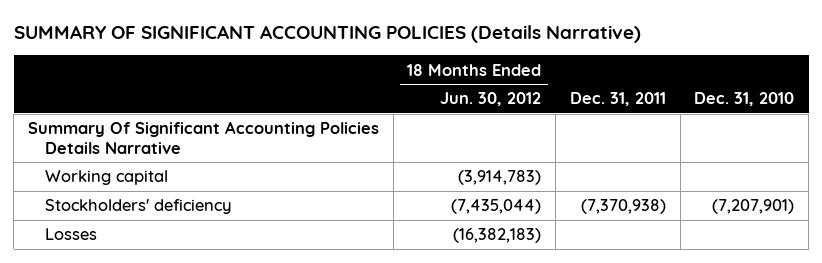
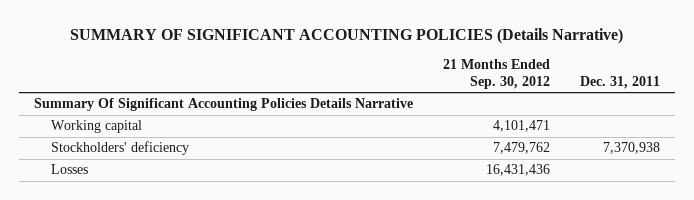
- | 18 Months Ended Jun. 30, 2012 | Dec. 31, 2011 | Dec. 31, 2010
+ | 21 Months Ended Sep. 30, 2012 | Dec. 31, 2011
- Stockholders' deficiency | (7,435,044) | (7,370,938) | (7,207,901)
+ Stockholders' deficiency | 7,479,762 | 7,370,938

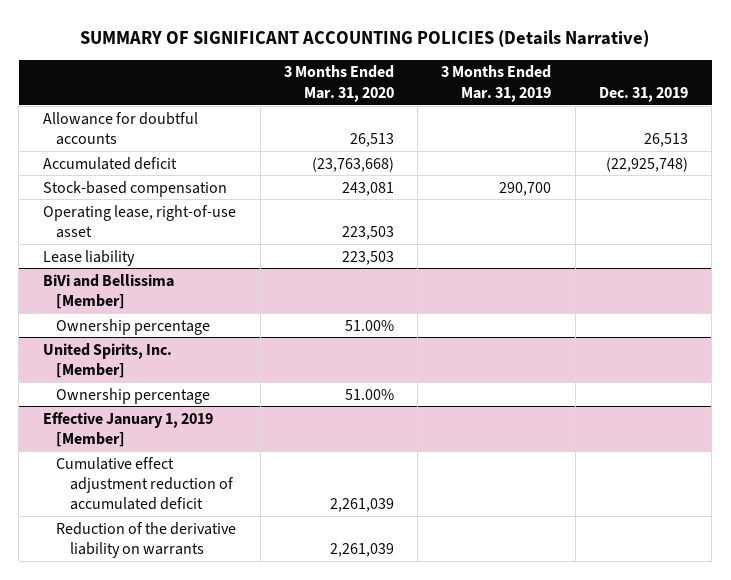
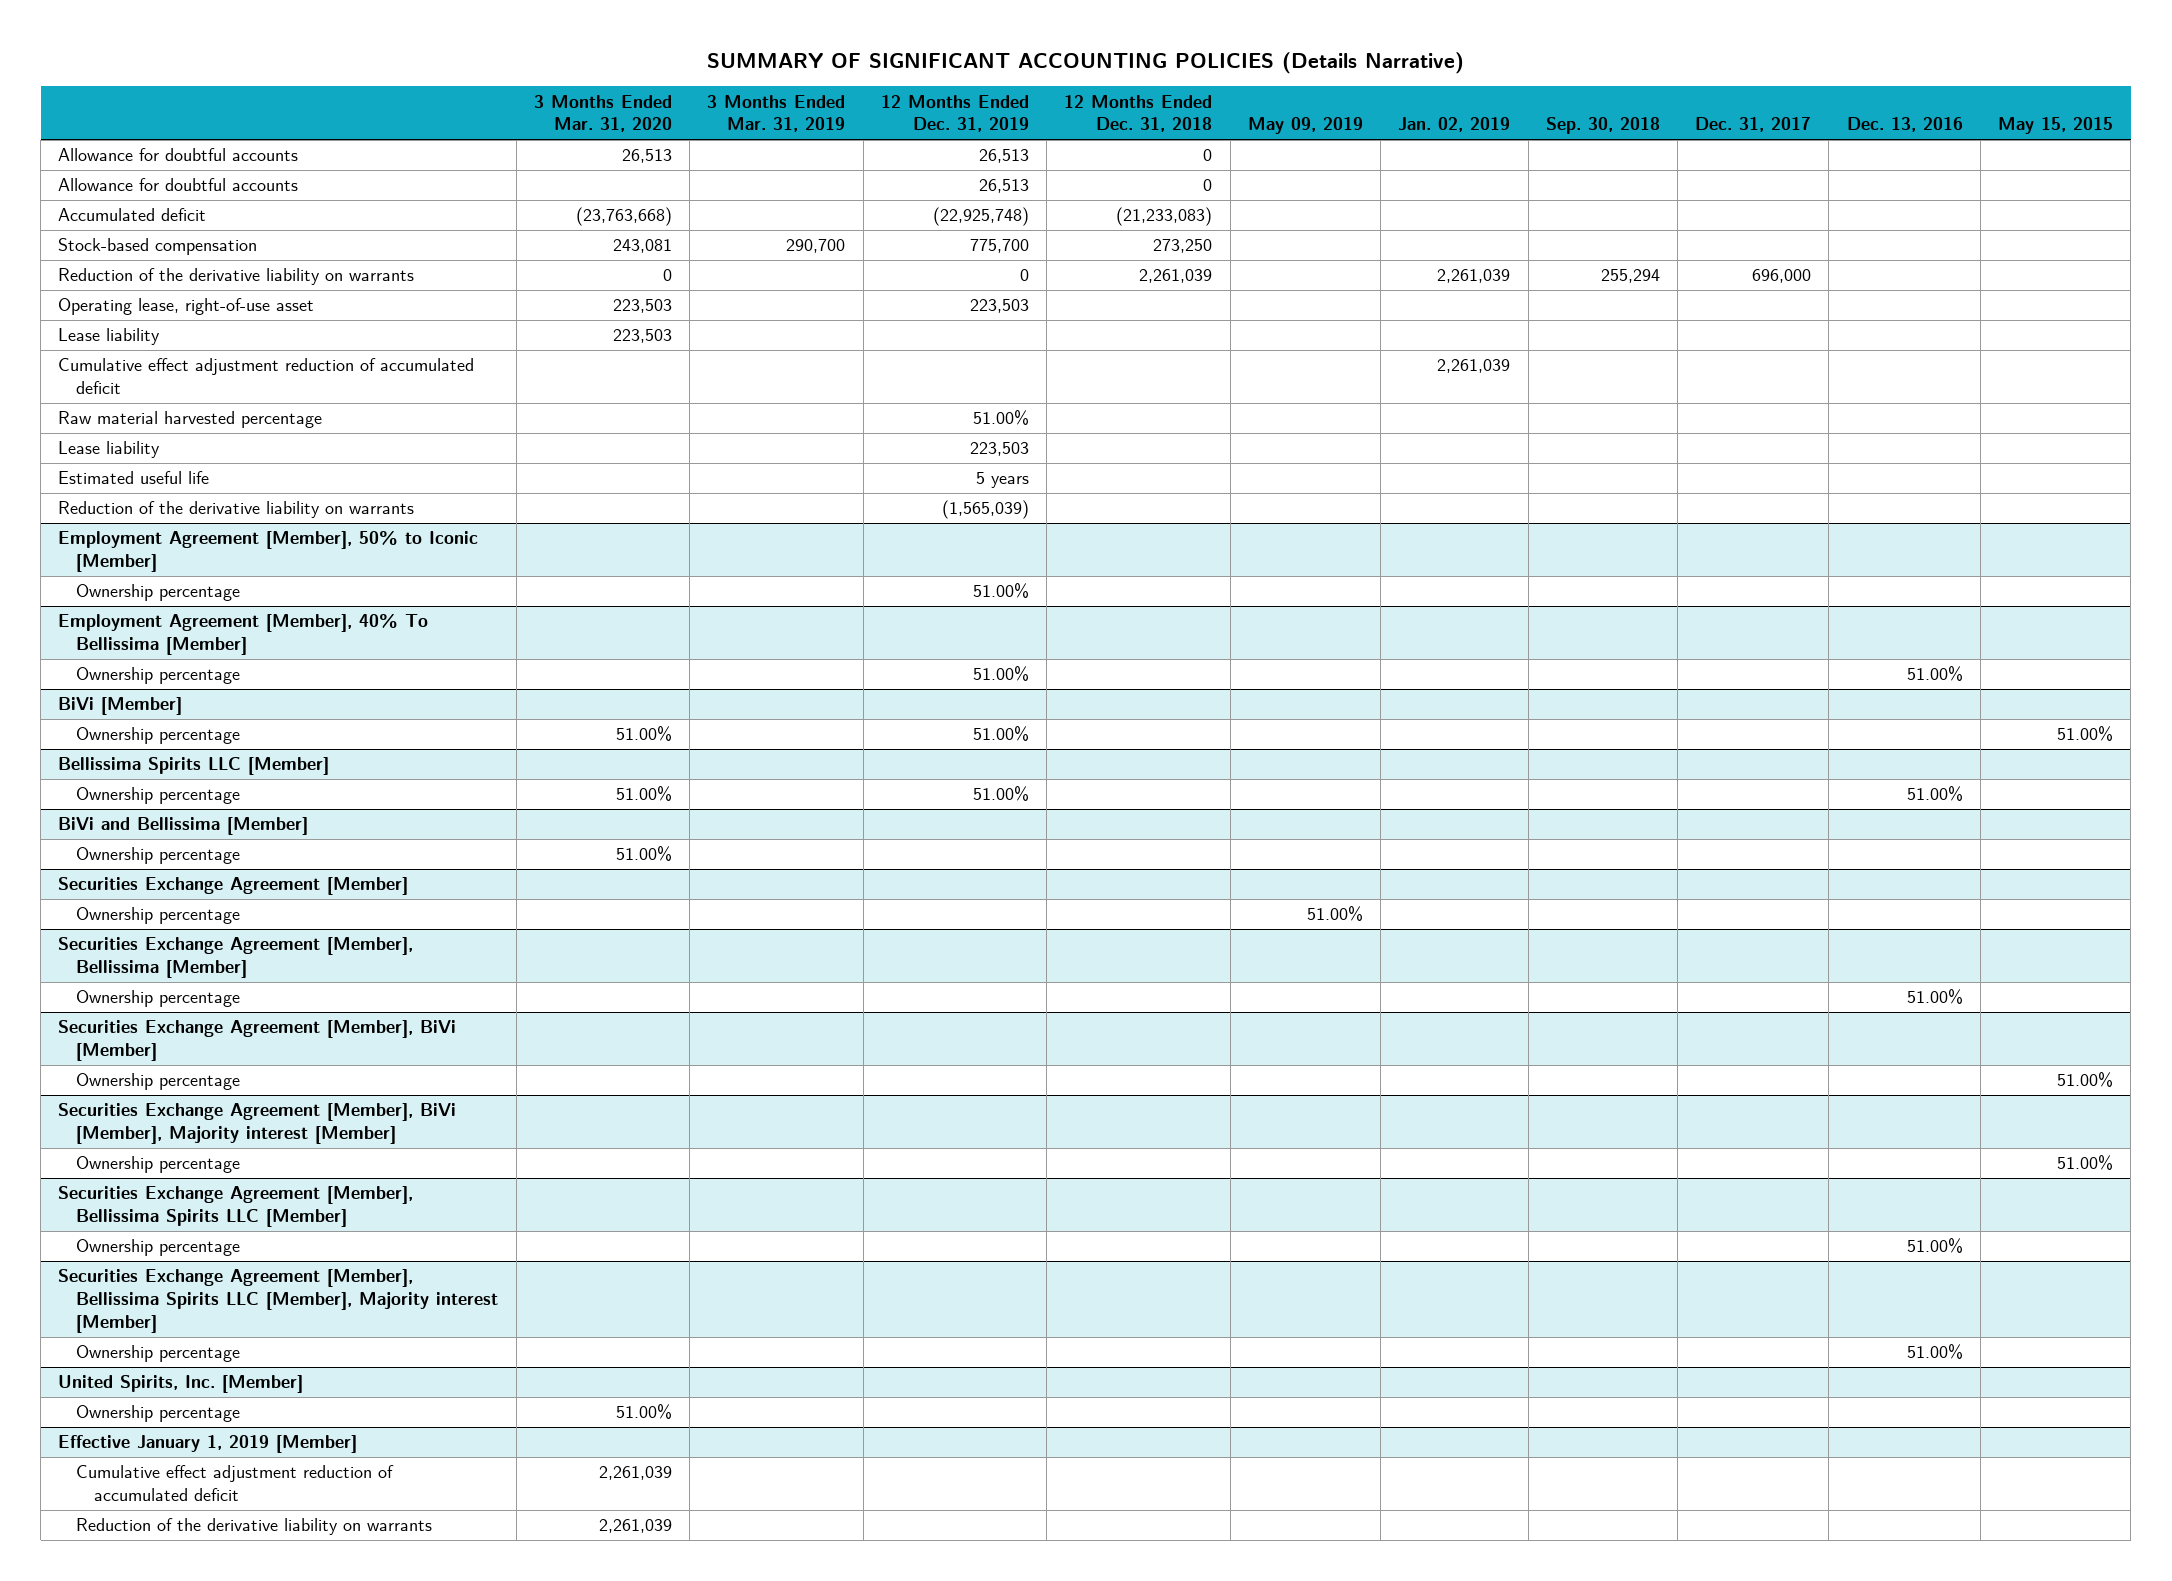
- | 3 Months Ended Mar. 31, 2020 | 3 Months Ended Mar. 31, 2019 | Dec. 31, 2019
+ | 3 Months Ended Mar. 31, 2020 | 3 Months Ended Mar. 31, 2019 | 12 Months Ended Dec. 31, 2019 | 12 Months Ended Dec. 31, 2018 | May 09, 2019 | Jan. 02, 2019 | Sep. 30, 2018 | Dec. 31, 2017 | Dec. 13, 2016 | May 15, 2015
+ Allowance for doubtful accounts | | | 26,513 | 0 | | | | | |
+ Reduction of the derivative liability on warrants | 0 | | 0 | 2,261,039 | | 2,261,039 | 255,294 | 696,000 | |
+ Cumulative effect adjustment reduction of accumulated deficit | | | | | | 2,261,039 | | | |
+ Raw material harvested percentage | | | 51.00% | | | | | | |
+ Lease liability | | | 223,503 | | | | | | |
+ Estimated useful life | | | 5 years | | | | | | |
+ Reduction of the derivative liability on warrants | | | (1,565,039) | | | | | | |
+ Employment Agreement [Member], 50% to Iconic [Member]
+ Ownership percentage | | | 51.00% | | | | | | |
+ Employment Agreement [Member], 40% To Bellissima [Member]
+ Ownership percentage | | | 51.00% | | | | | | 51.00% |
+ BiVi [Member]
+ Ownership percentage | 51.00% | | 51.00% | | | | | | | 51.00%
+ Bellissima Spirits LLC [Member]
+ Ownership percentage | 51.00% | | 51.00% | | | | | | 51.00% |
+ Securities Exchange Agreement [Member]
+ Ownership percentage | | | | | 51.00% | | | | |
+ Securities Exchange Agreement [Member], Bellissima [Member]
+ Ownership percentage | | | | | | | | | 51.00% |
+ Securities Exchange Agreement [Member], BiVi [Member]
+ Ownership percentage | | | | | | | | | | 51.00%
+ Securities Exchange Agreement [Member], BiVi [Member], Majority interest [Member]
+ Ownership percentage | | | | | | | | | | 51.00%
+ Securities Exchange Agreement [Member], Bellissima Spirits LLC [Member]
+ Ownership percentage | | | | | | | | | 51.00% |
+ Securities Exchange Agreement [Member], Bellissima Spirits LLC [Member], Majority interest [Member]
+ Ownership percentage | | | | | | | | | 51.00% |

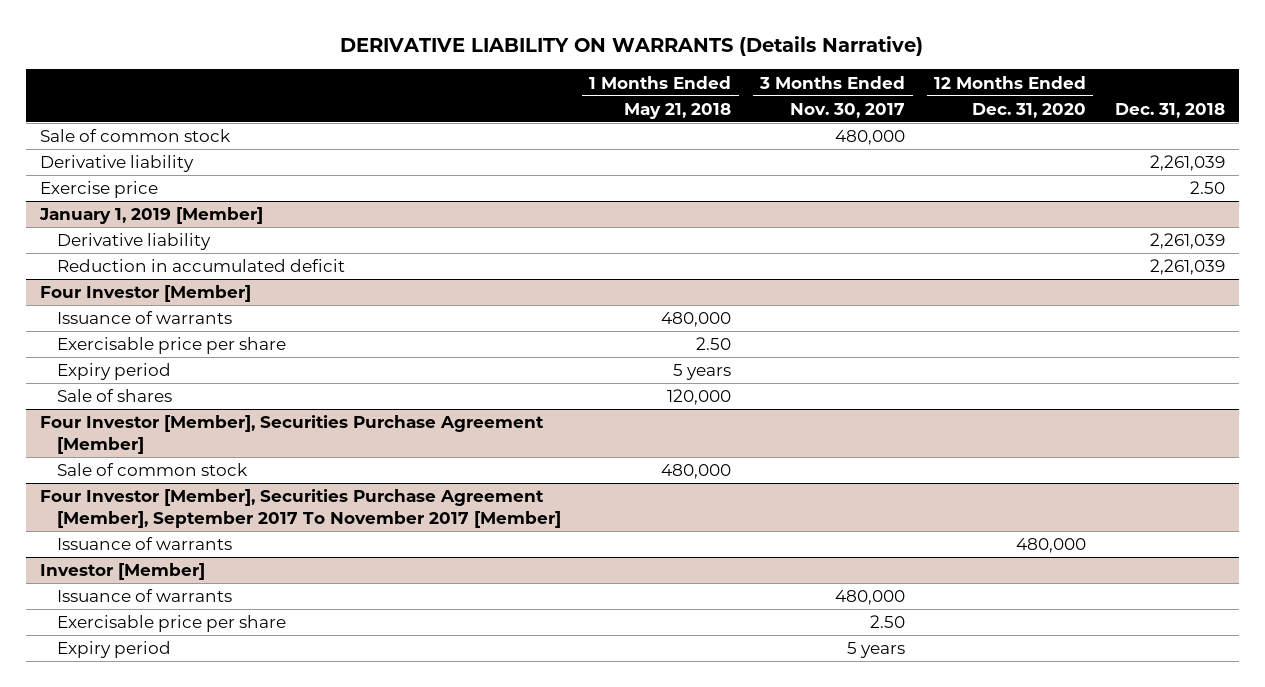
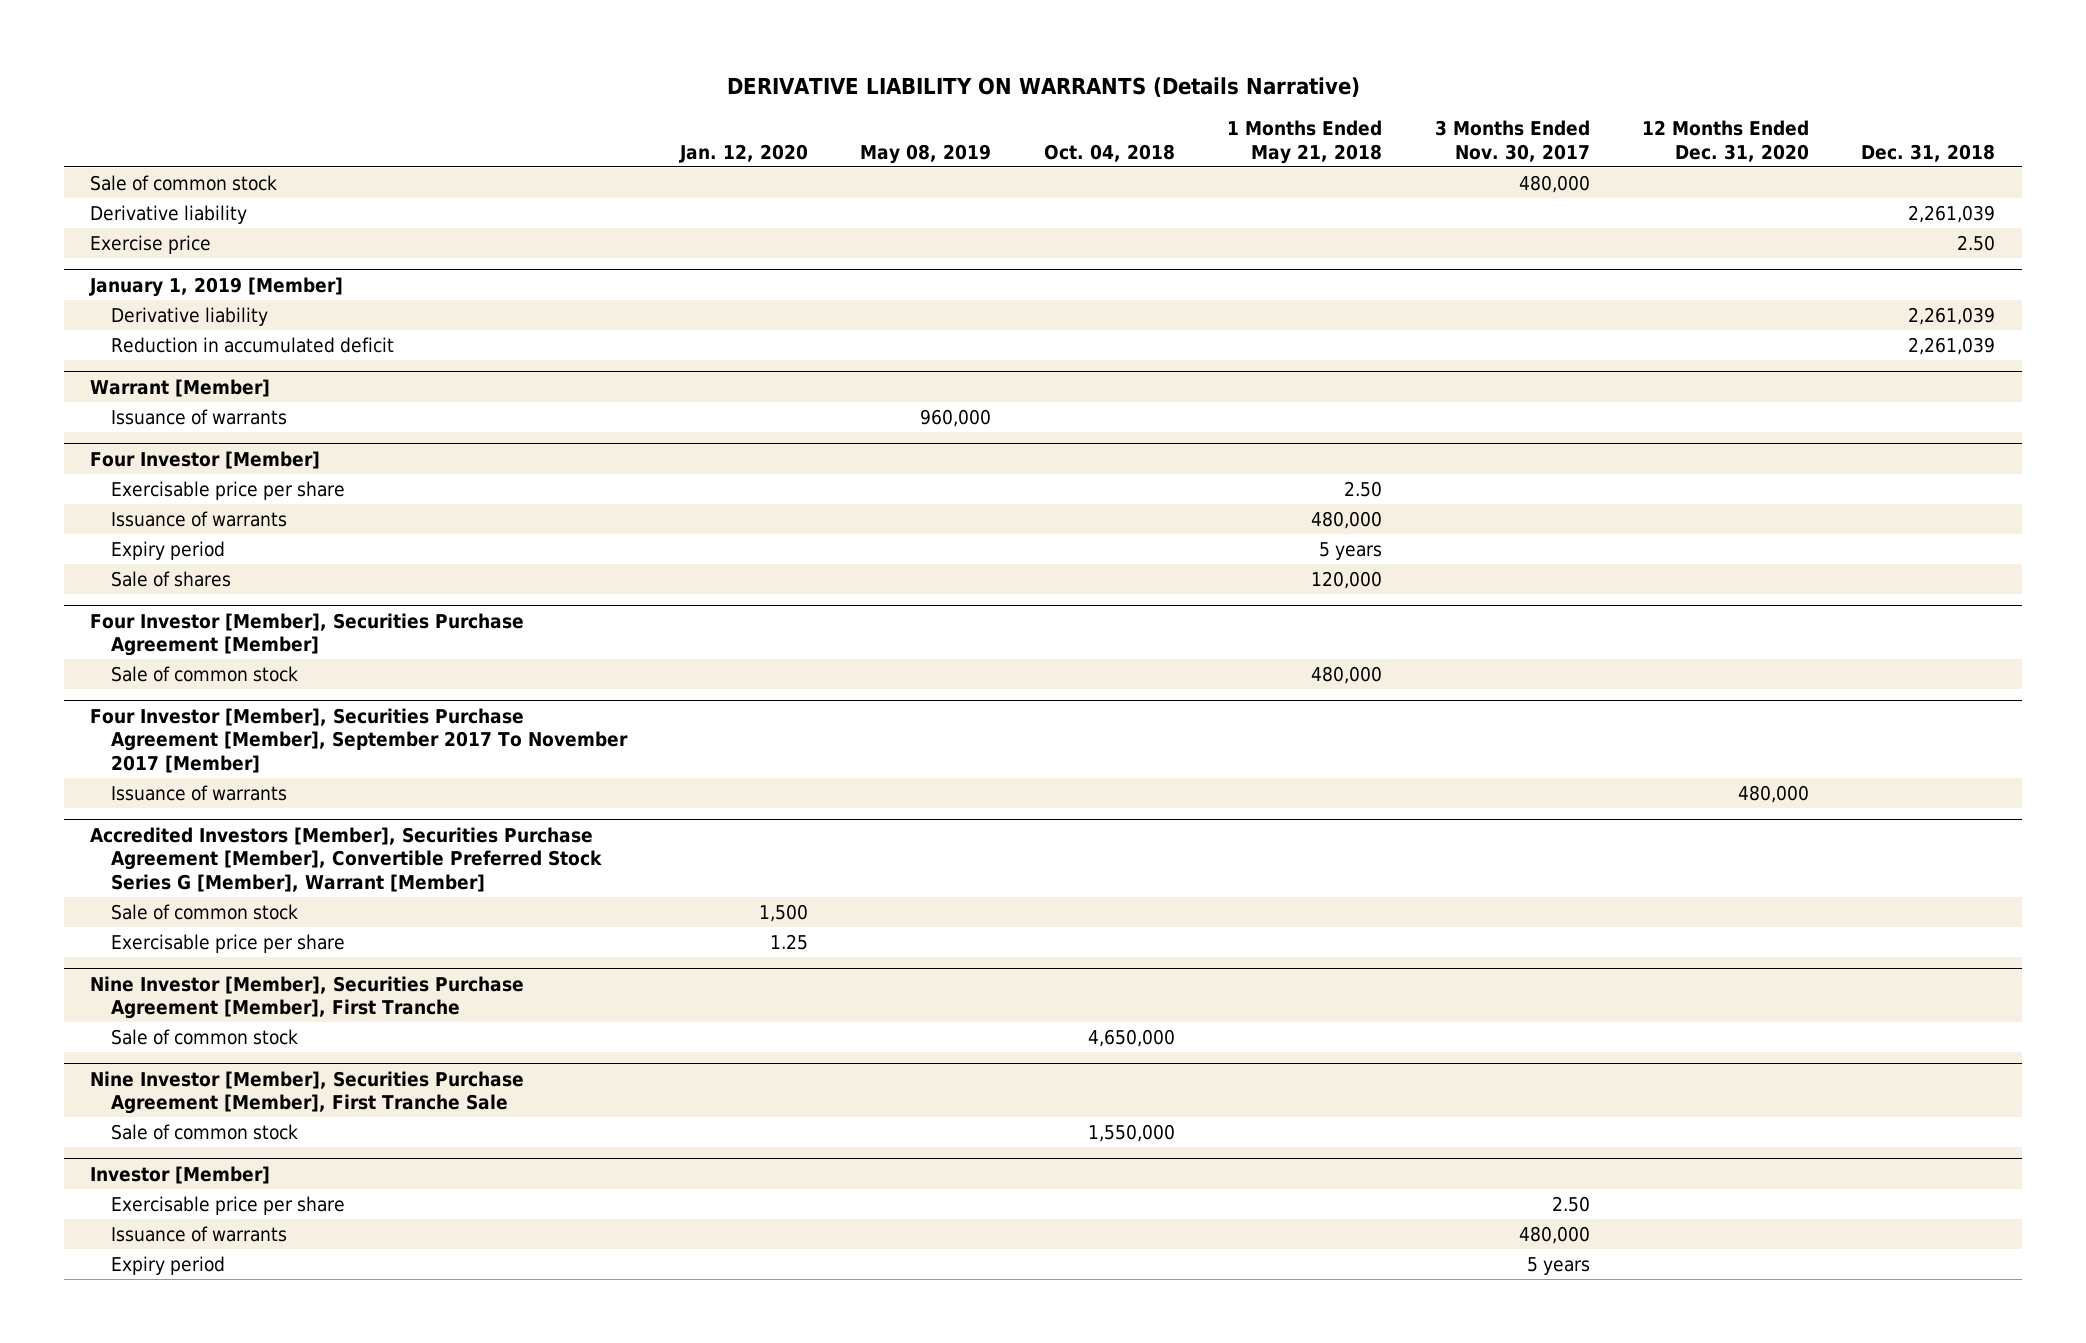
- | 1 Months Ended May 21, 2018 | 3 Months Ended Nov. 30, 2017 | 12 Months Ended Dec. 31, 2020 | Dec. 31, 2018
+ | Jan. 12, 2020 | May 08, 2019 | Oct. 04, 2018 | 1 Months Ended May 21, 2018 | 3 Months Ended Nov. 30, 2017 | 12 Months Ended Dec. 31, 2020 | Dec. 31, 2018
+ Warrant [Member]
+ Issuance of warrants | | 960,000 | | | | |
@ Four Investor [Member]
moved down: Issuance of warrants | | | | 480,000 | | |
+ Accredited Investors [Member], Securities Purchase Agreement [Member], Convertible Preferred Stock Series G [Member], Warrant [Member]
+ Sale of common stock | 1,500 | | | | | |
+ Exercisable price per share | 1.25 | | | | | |
+ Nine Investor [Member], Securities Purchase Agreement [Member], First Tranche
+ Sale of common stock | | | 4,650,000 | | | |
+ Nine Investor [Member], Securities Purchase Agreement [Member], First Tranche Sale
+ Sale of common stock | | | 1,550,000 | | | |
@ Investor [Member]
moved down: Issuance of warrants | | | | | 480,000 | |

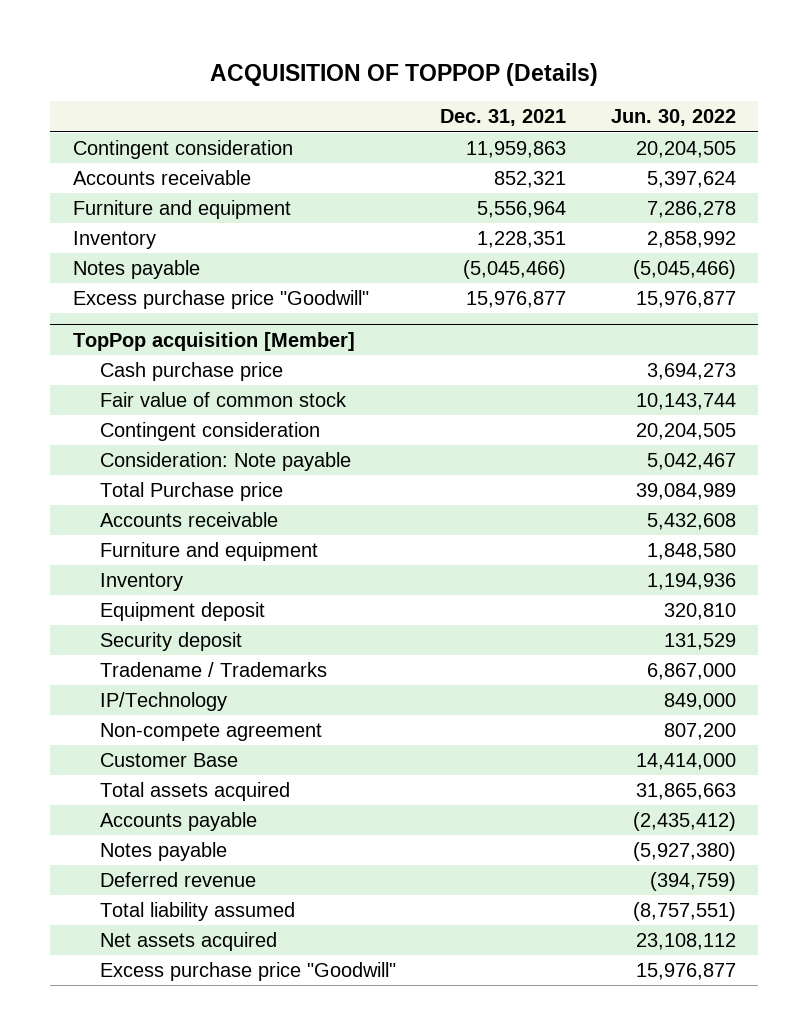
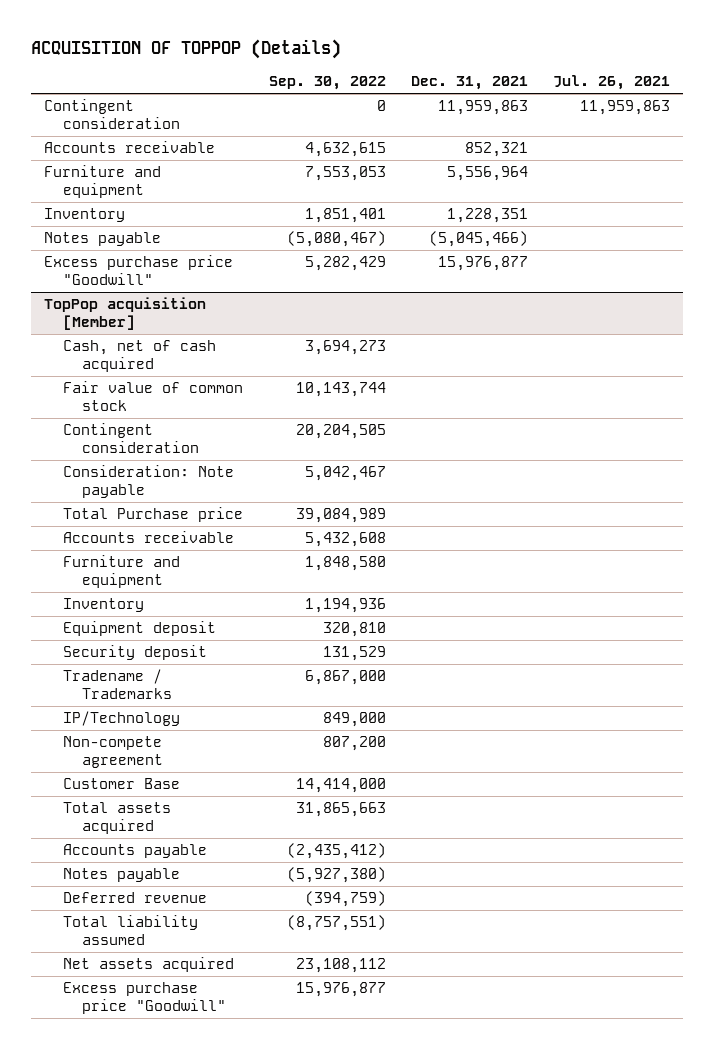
- | Dec. 31, 2021 | Jun. 30, 2022
+ | Sep. 30, 2022 | Dec. 31, 2021 | Jul. 26, 2021
@ TopPop acquisition [Member]
- Cash purchase price | | 3,694,273
+ Cash, net of cash acquired | 3,694,273 | |

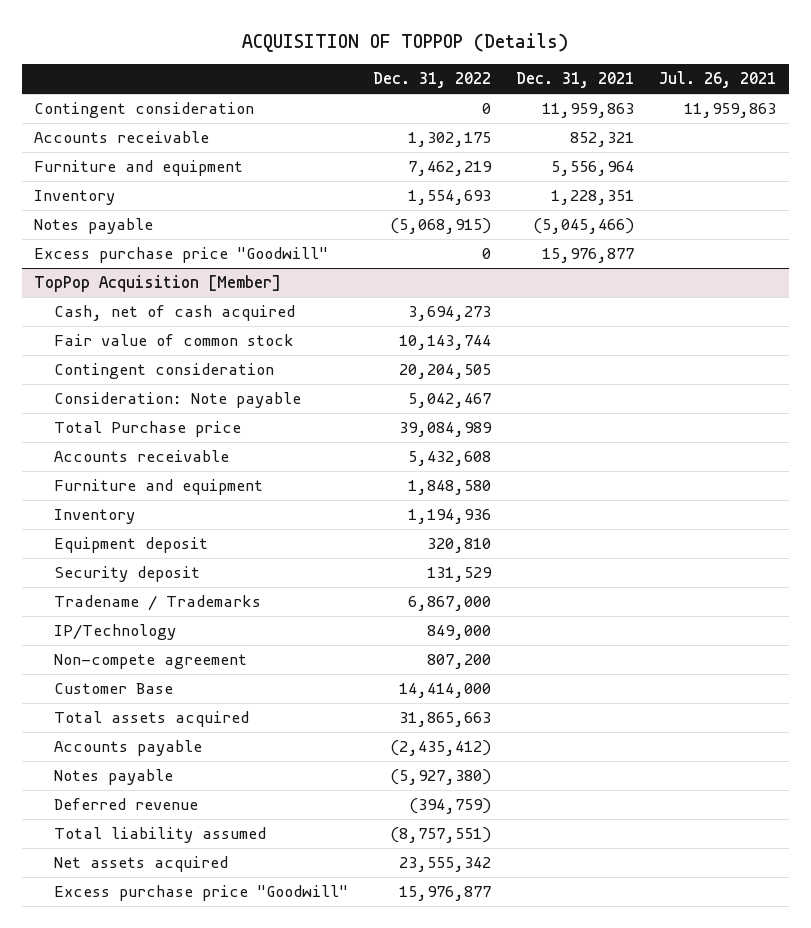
- | Sep. 30, 2022 | Dec. 31, 2021 | Jul. 26, 2021
+ | Dec. 31, 2022 | Dec. 31, 2021 | Jul. 26, 2021
- TopPop acquisition [Member]
+ TopPop Acquisition [Member]

